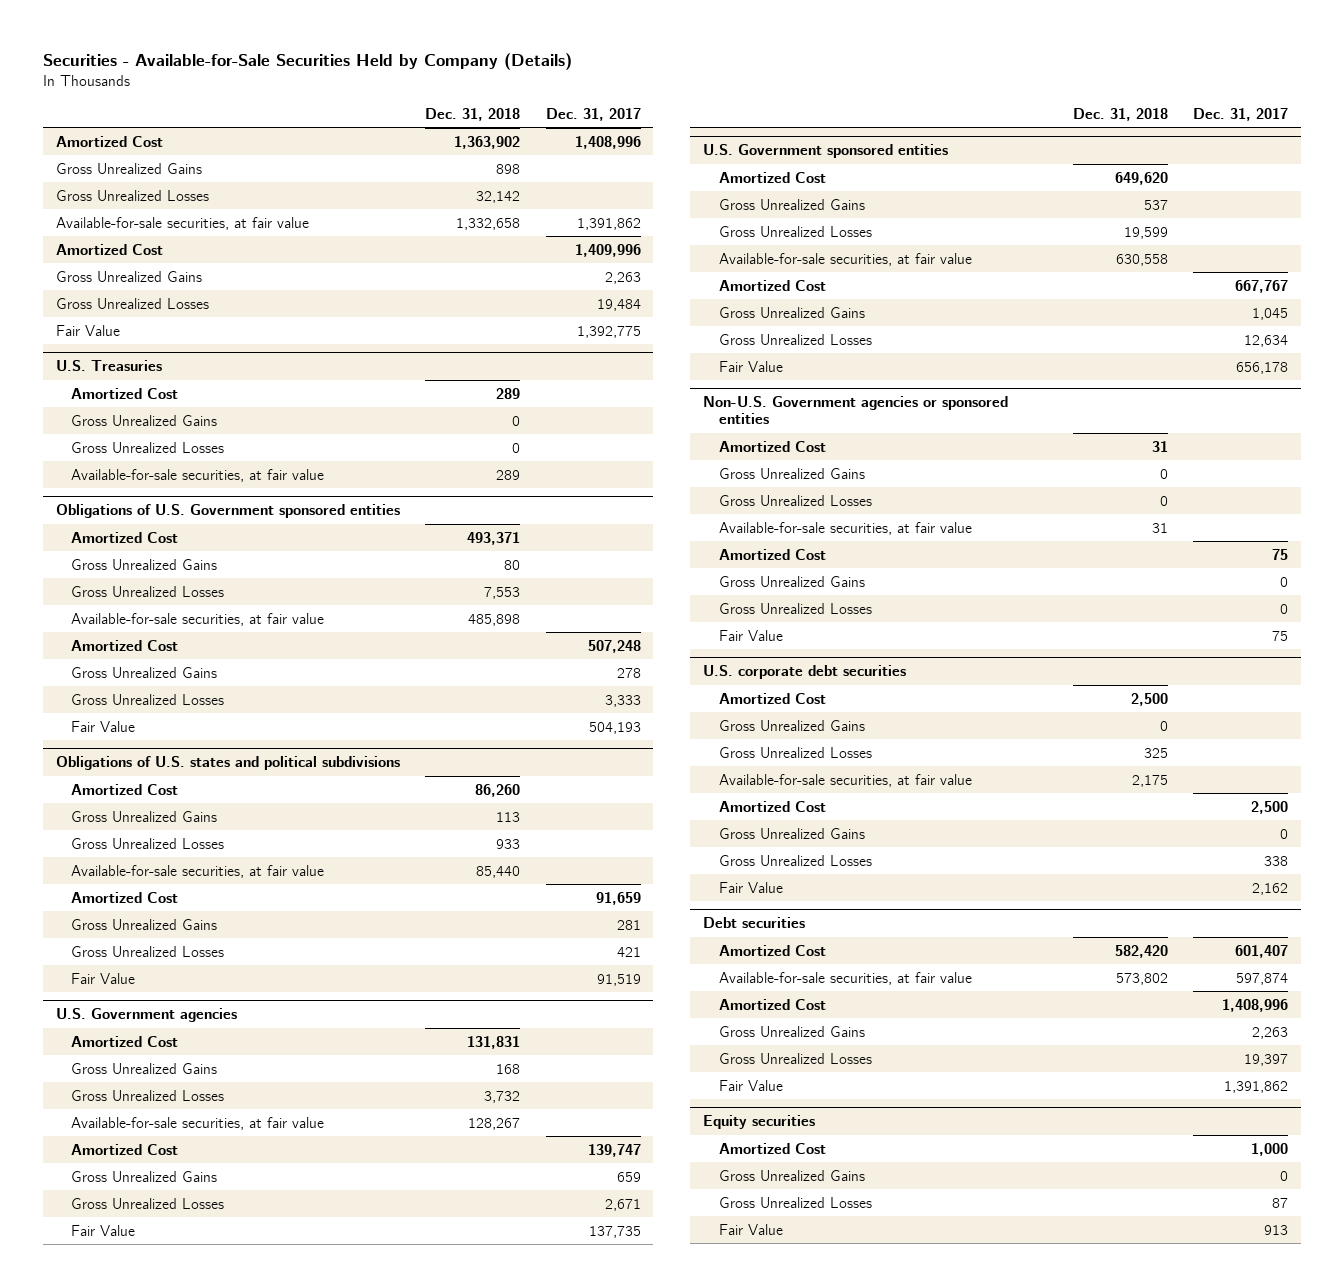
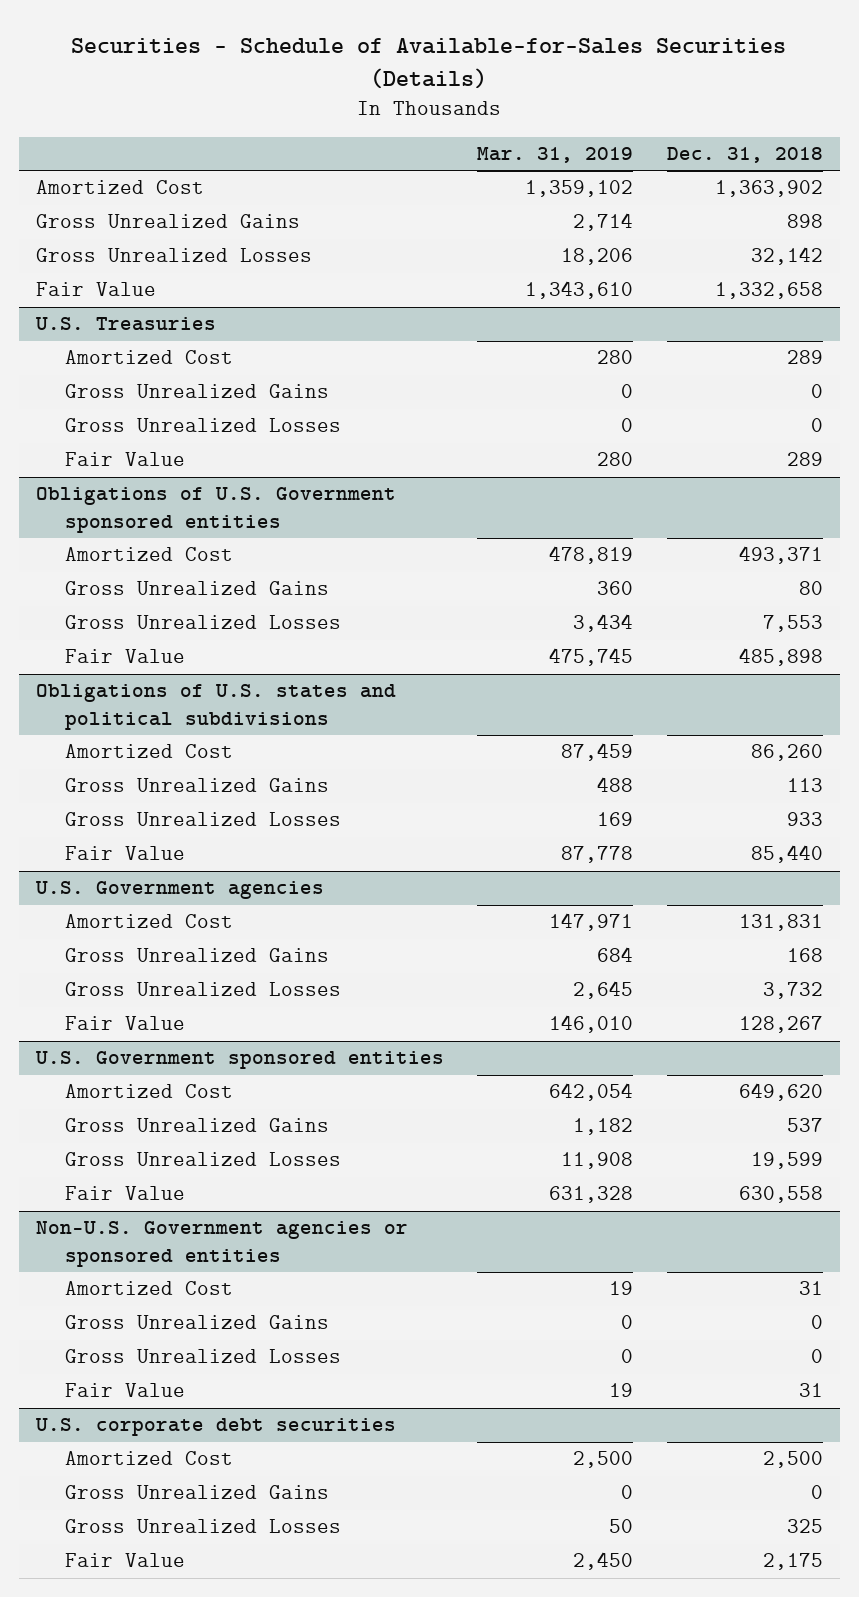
- Securities - Available-for-Sale Securities Held by Company (Details)
+ Securities - Schedule of Available-for-Sales Securities (Details)
- | Dec. 31, 2018 | Dec. 31, 2017
+ | Mar. 31, 2019 | Dec. 31, 2018
- Available-for-sale securities, at fair value | 1,332,658 | 1,391,862
- Amortized Cost | | 1,409,996
- Gross Unrealized Gains | | 2,263
- Gross Unrealized Losses | | 19,484
- Fair Value | | 1,392,775
+ Fair Value | 1,343,610 | 1,332,658
@ U.S. Treasuries
- Available-for-sale securities, at fair value | 289 |
+ Fair Value | 280 | 289
@ Obligations of U.S. Government sponsored entities
- Available-for-sale securities, at fair value | 485,898 |
- Amortized Cost | | 507,248
- Gross Unrealized Gains | | 278
- Gross Unrealized Losses | | 3,333
- Fair Value | | 504,193
+ Fair Value | 475,745 | 485,898
@ Obligations of U.S. states and political subdivisions
- Available-for-sale securities, at fair value | 85,440 |
- Amortized Cost | | 91,659
- Gross Unrealized Gains | | 281
- Gross Unrealized Losses | | 421
- Fair Value | | 91,519
+ Fair Value | 87,778 | 85,440
@ U.S. Government agencies
- Available-for-sale securities, at fair value | 128,267 |
- Amortized Cost | | 139,747
- Gross Unrealized Gains | | 659
- Gross Unrealized Losses | | 2,671
- Fair Value | | 137,735
+ Fair Value | 146,010 | 128,267
@ U.S. Government sponsored entities
- Available-for-sale securities, at fair value | 630,558 |
- Amortized Cost | | 667,767
- Gross Unrealized Gains | | 1,045
- Gross Unrealized Losses | | 12,634
- Fair Value | | 656,178
+ Fair Value | 631,328 | 630,558
@ Non-U.S. Government agencies or sponsored entities
- Available-for-sale securities, at fair value | 31 |
- Amortized Cost | | 75
- Gross Unrealized Gains | | 0
- Gross Unrealized Losses | | 0
- Fair Value | | 75
+ Fair Value | 19 | 31
@ U.S. corporate debt securities
- Available-for-sale securities, at fair value | 2,175 |
- Amortized Cost | | 2,500
- Gross Unrealized Gains | | 0
- Gross Unrealized Losses | | 338
- Fair Value | | 2,162
- Debt securities
- Amortized Cost | 582,420 | 601,407
- Available-for-sale securities, at fair value | 573,802 | 597,874
- Amortized Cost | | 1,408,996
- Gross Unrealized Gains | | 2,263
- Gross Unrealized Losses | | 19,397
- Fair Value | | 1,391,862
- Equity securities
- Amortized Cost | | 1,000
- Gross Unrealized Gains | | 0
- Gross Unrealized Losses | | 87
- Fair Value | | 913
@ U.S. corporate debt securities
+ Fair Value | 2,450 | 2,175

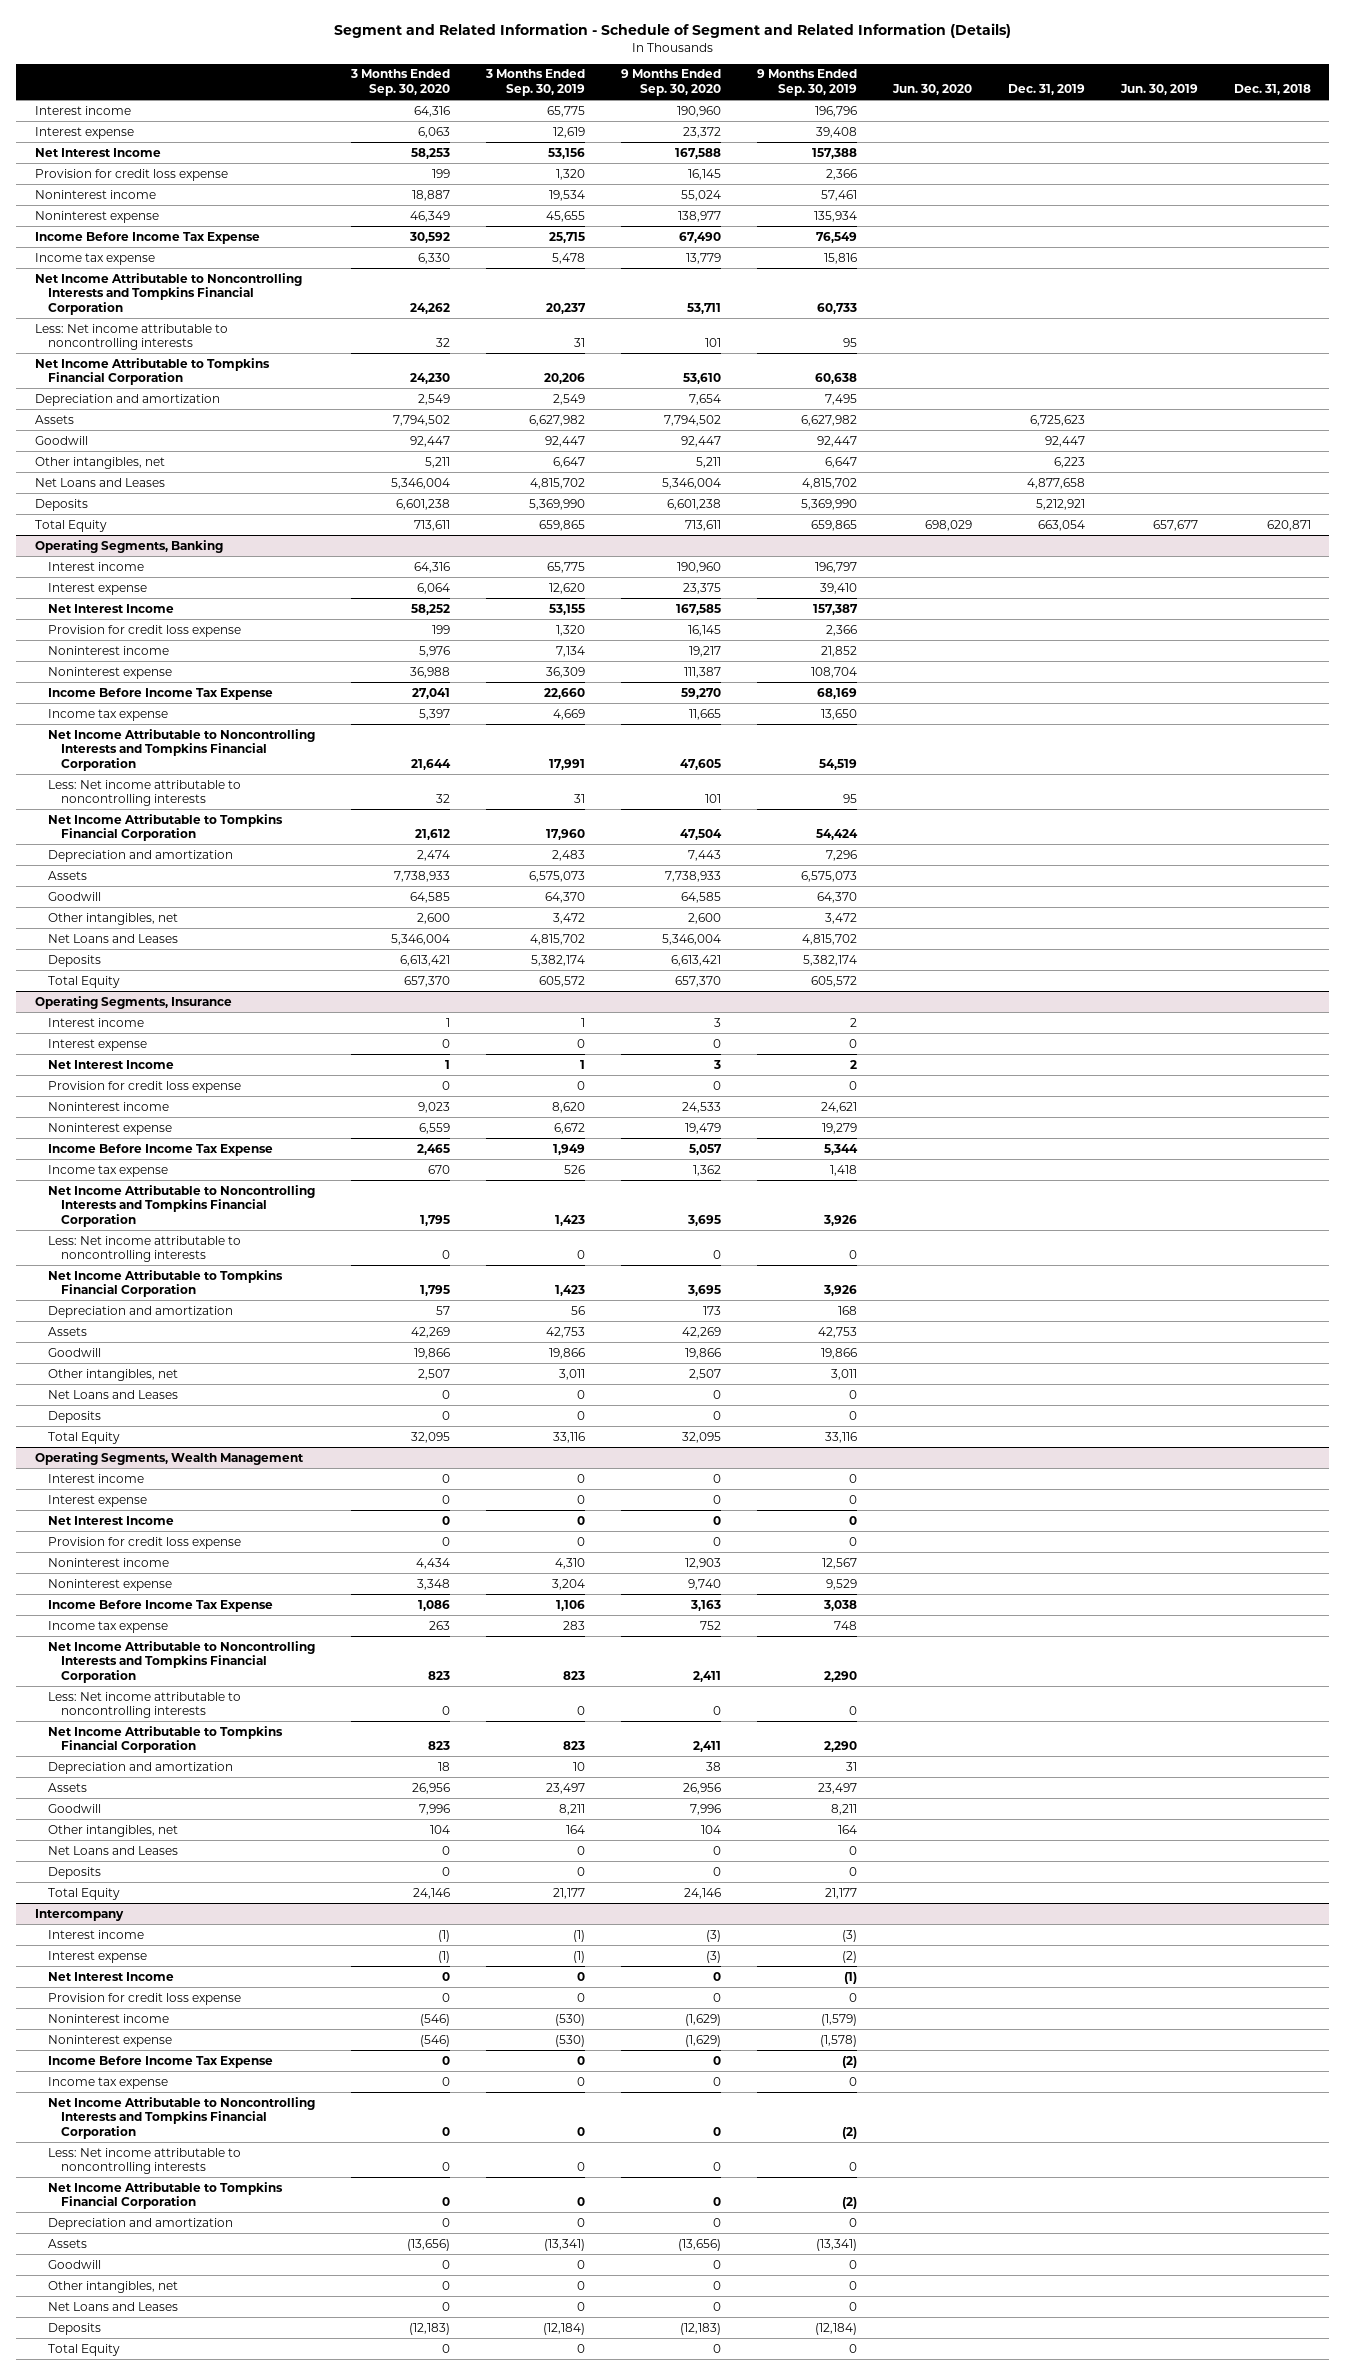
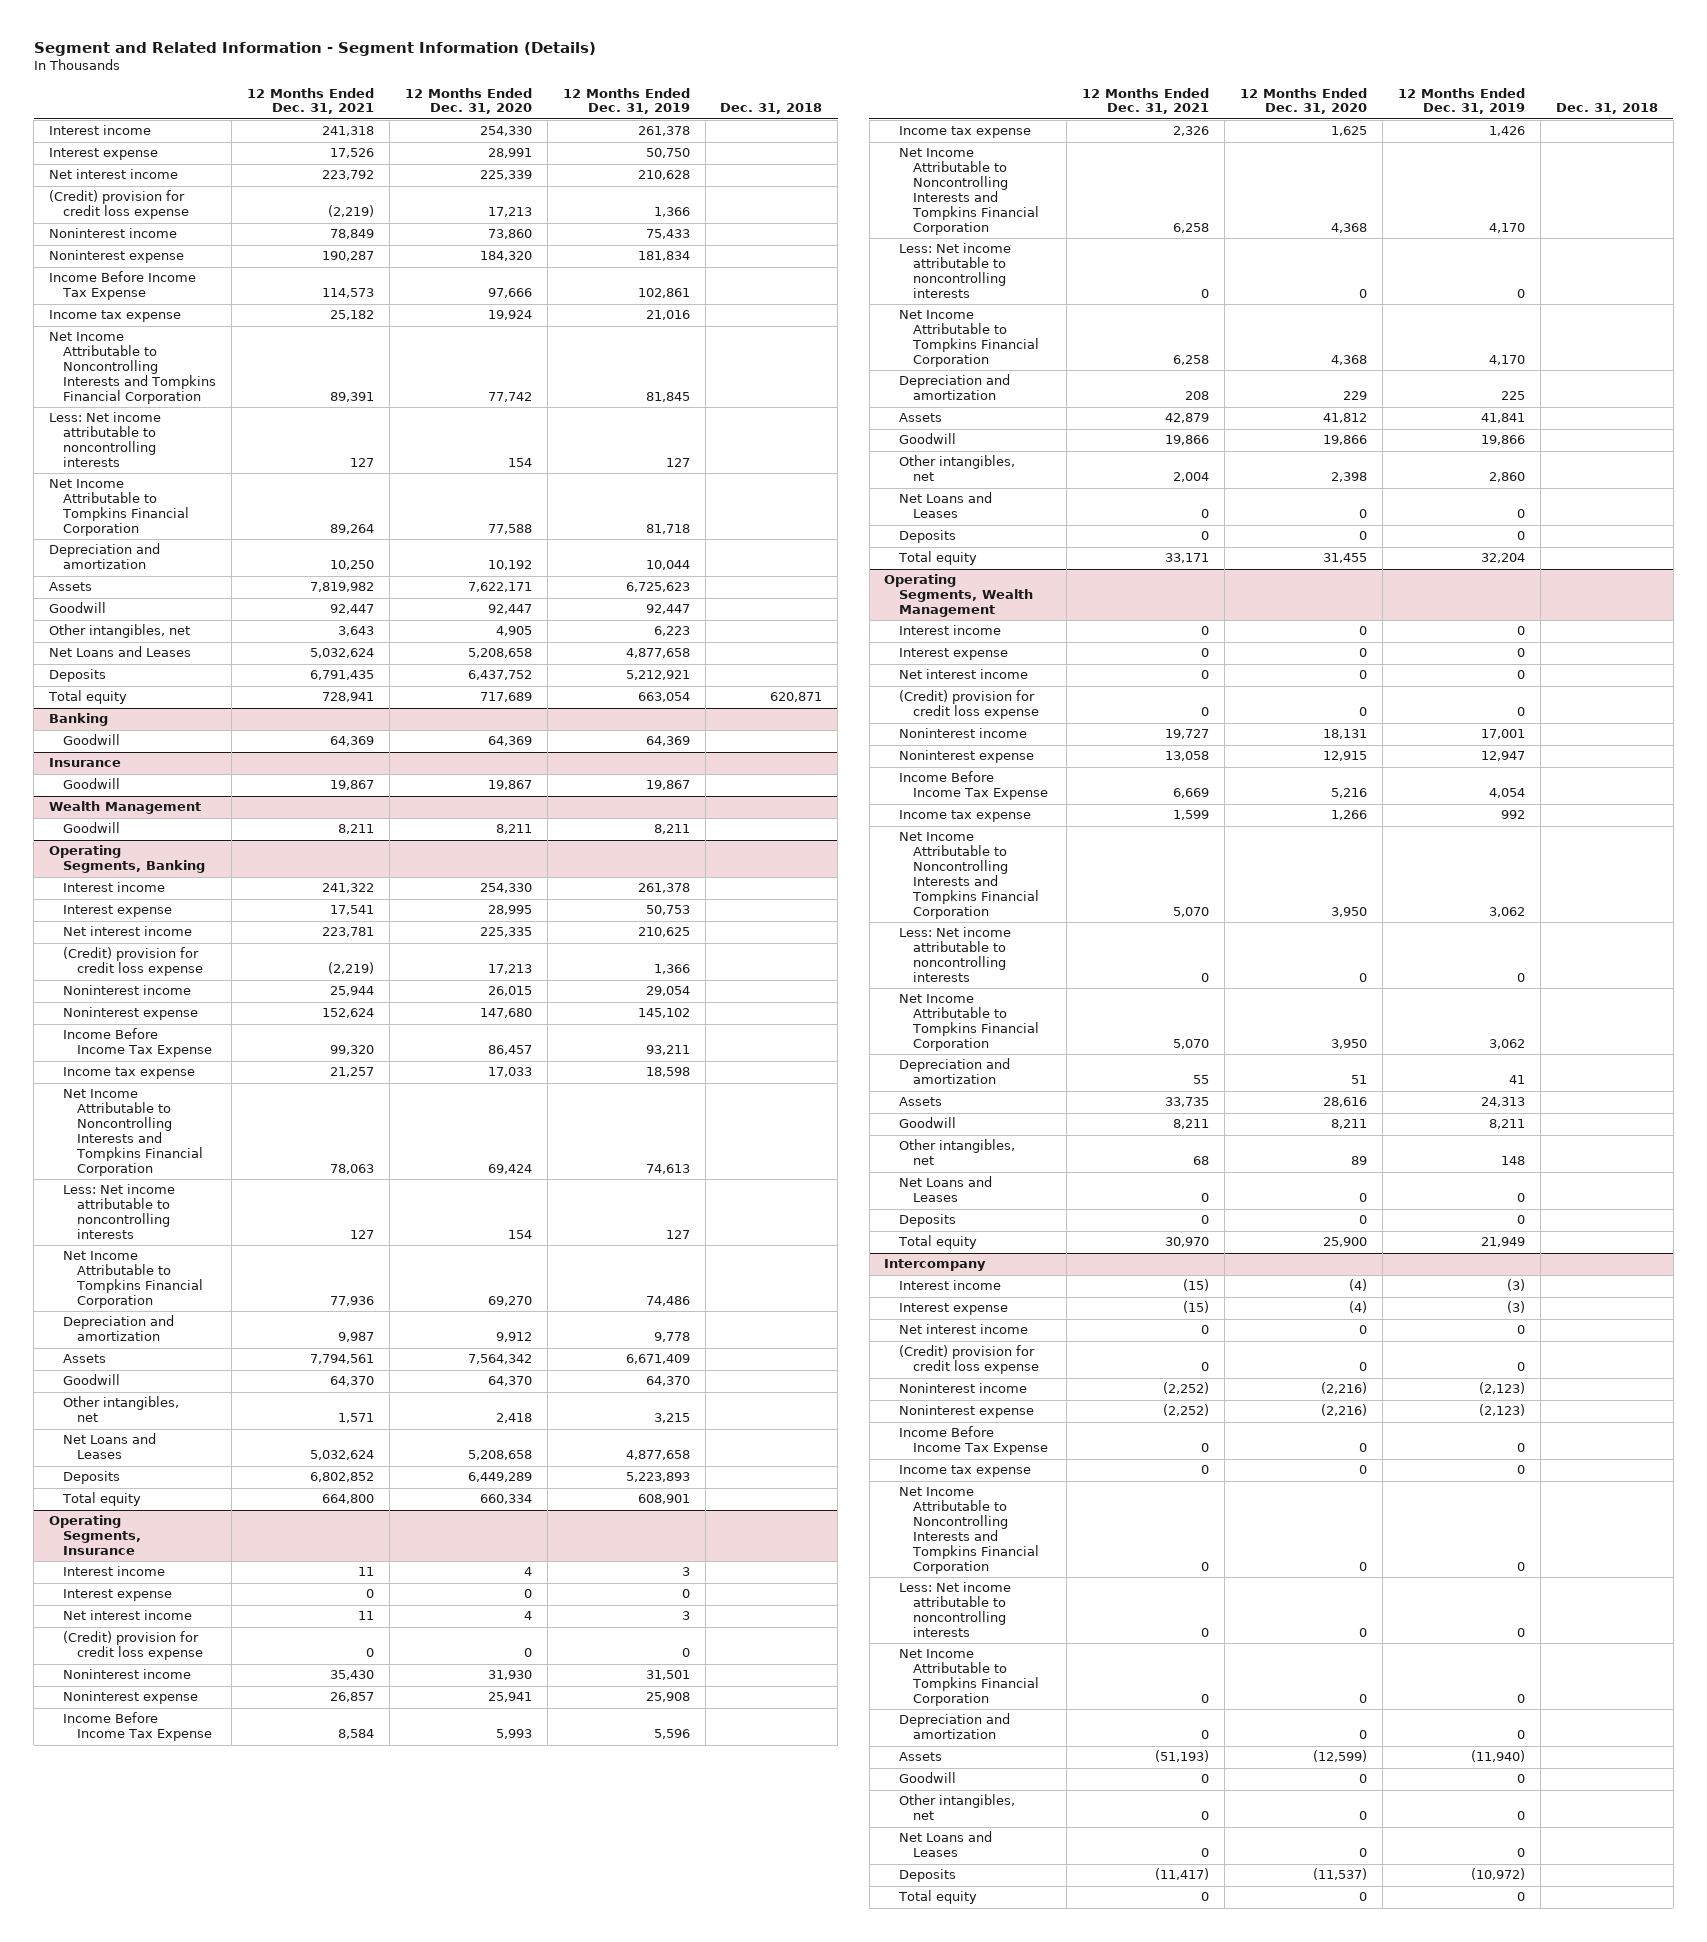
- Segment and Related Information - Schedule of Segment and Related Information (Details)
+ Segment and Related Information - Segment Information (Details)
- | 3 Months Ended Sep. 30, 2020 | 3 Months Ended Sep. 30, 2019 | 9 Months Ended Sep. 30, 2020 | 9 Months Ended Sep. 30, 2019 | Jun. 30, 2020 | Dec. 31, 2019 | Jun. 30, 2019 | Dec. 31, 2018
+ | 12 Months Ended Dec. 31, 2021 | 12 Months Ended Dec. 31, 2020 | 12 Months Ended Dec. 31, 2019 | Dec. 31, 2018
- Net Interest Income | 58,253 | 53,156 | 167,588 | 157,388 | | | |
- Provision for credit loss expense | 199 | 1,320 | 16,145 | 2,366 | | | |
+ Net interest income | 223,792 | 225,339 | 210,628 |
+ (Credit) provision for credit loss expense | (2,219) | 17,213 | 1,366 |
- Total Equity | 713,611 | 659,865 | 713,611 | 659,865 | 698,029 | 663,054 | 657,677 | 620,871
+ Total equity | 728,941 | 717,689 | 663,054 | 620,871
+ Banking
+ Goodwill | 64,369 | 64,369 | 64,369 |
+ Insurance
+ Goodwill | 19,867 | 19,867 | 19,867 |
+ Wealth Management
+ Goodwill | 8,211 | 8,211 | 8,211 |
@ Operating Segments, Banking
- Net Interest Income | 58,252 | 53,155 | 167,585 | 157,387 | | | |
- Provision for credit loss expense | 199 | 1,320 | 16,145 | 2,366 | | | |
+ Net interest income | 223,781 | 225,335 | 210,625 |
+ (Credit) provision for credit loss expense | (2,219) | 17,213 | 1,366 |
- Total Equity | 657,370 | 605,572 | 657,370 | 605,572 | | | |
+ Total equity | 664,800 | 660,334 | 608,901 |
@ Operating Segments, Insurance
- Net Interest Income | 1 | 1 | 3 | 2 | | | |
- Provision for credit loss expense | 0 | 0 | 0 | 0 | | | |
+ Net interest income | 11 | 4 | 3 |
+ (Credit) provision for credit loss expense | 0 | 0 | 0 |
- Total Equity | 32,095 | 33,116 | 32,095 | 33,116 | | | |
+ Total equity | 33,171 | 31,455 | 32,204 |
@ Operating Segments, Wealth Management
- Net Interest Income | 0 | 0 | 0 | 0 | | | |
- Provision for credit loss expense | 0 | 0 | 0 | 0 | | | |
+ Net interest income | 0 | 0 | 0 |
+ (Credit) provision for credit loss expense | 0 | 0 | 0 |
- Total Equity | 24,146 | 21,177 | 24,146 | 21,177 | | | |
+ Total equity | 30,970 | 25,900 | 21,949 |
@ Intercompany
- Net Interest Income | 0 | 0 | 0 | (1) | | | |
- Provision for credit loss expense | 0 | 0 | 0 | 0 | | | |
+ Net interest income | 0 | 0 | 0 |
+ (Credit) provision for credit loss expense | 0 | 0 | 0 |
- Total Equity | 0 | 0 | 0 | 0 | | | |
+ Total equity | 0 | 0 | 0 |

